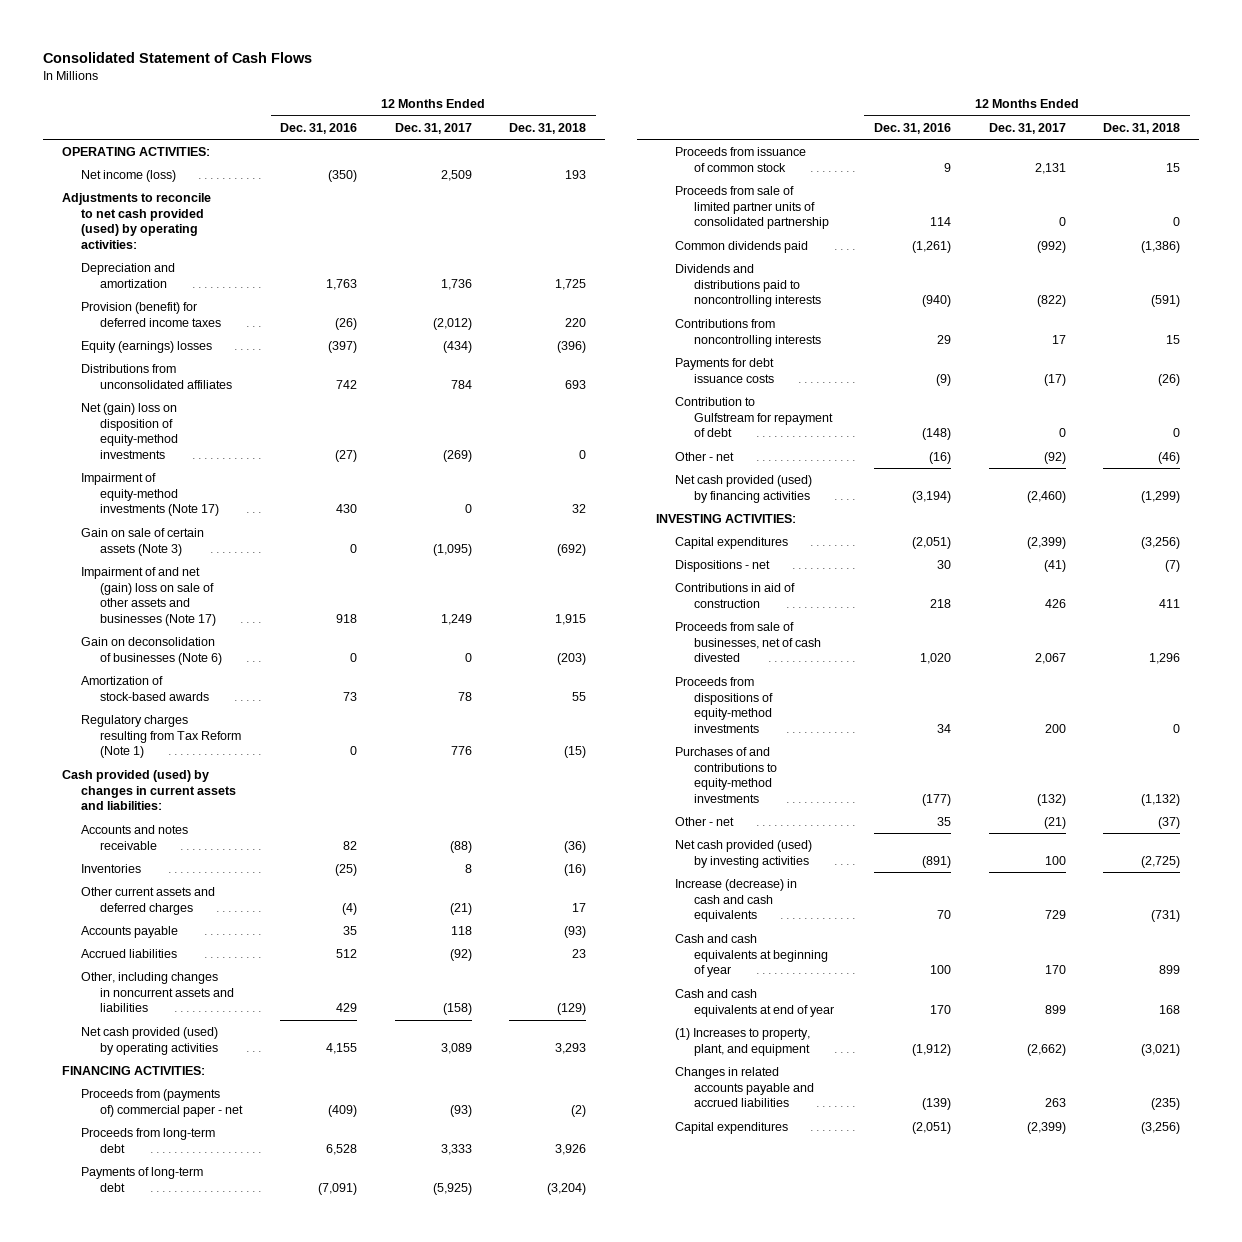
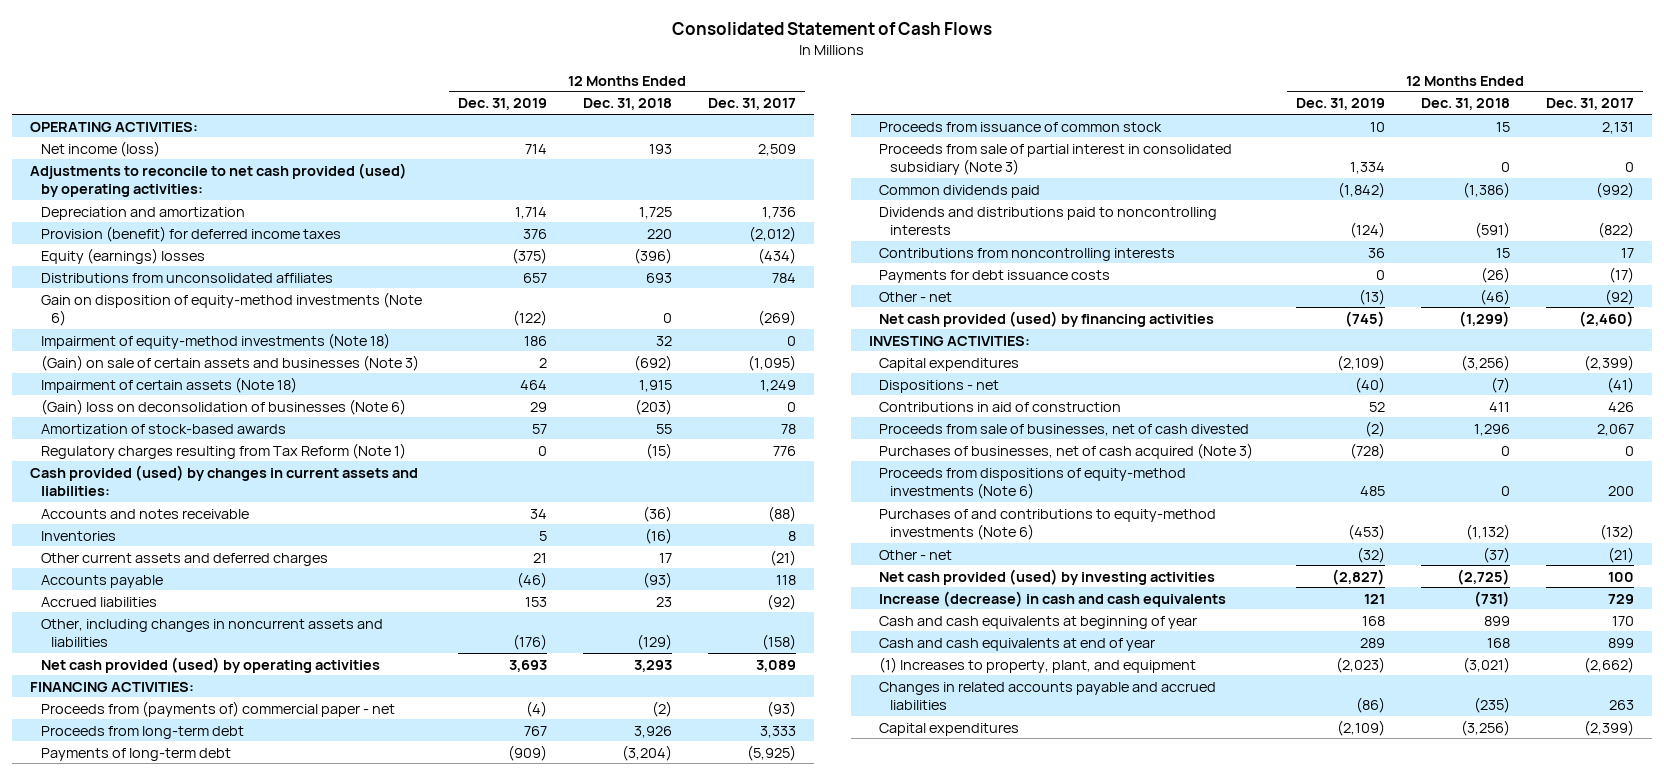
- | 12 Months Ended Dec. 31, 2016 | 12 Months Ended Dec. 31, 2017 | 12 Months Ended Dec. 31, 2018
+ | 12 Months Ended Dec. 31, 2019 | 12 Months Ended Dec. 31, 2018 | 12 Months Ended Dec. 31, 2017
- Net (gain) loss on disposition of equity-method investments | (27) | (269) | 0
- Impairment of equity-method investments (Note 17) | 430 | 0 | 32
- Gain on sale of certain assets (Note 3) | 0 | (1,095) | (692)
- Impairment of and net (gain) loss on sale of other assets and businesses (Note 17) | 918 | 1,249 | 1,915
- Gain on deconsolidation of businesses (Note 6) | 0 | 0 | (203)
+ Gain on disposition of equity-method investments (Note 6) | (122) | 0 | (269)
+ Impairment of equity-method investments (Note 18) | 186 | 32 | 0
+ (Gain) on sale of certain assets and businesses (Note 3) | 2 | (692) | (1,095)
+ Impairment of certain assets (Note 18) | 464 | 1,915 | 1,249
+ (Gain) loss on deconsolidation of businesses (Note 6) | 29 | (203) | 0
- Proceeds from sale of limited partner units of consolidated partnership | 114 | 0 | 0
+ Proceeds from sale of partial interest in consolidated subsidiary (Note 3) | 1,334 | 0 | 0
- Contribution to Gulfstream for repayment of debt | (148) | 0 | 0
- Proceeds from dispositions of equity-method investments | 34 | 200 | 0
- Purchases of and contributions to equity-method investments | (177) | (132) | (1,132)
+ Purchases of businesses, net of cash acquired (Note 3) | (728) | 0 | 0
+ Proceeds from dispositions of equity-method investments (Note 6) | 485 | 0 | 200
+ Purchases of and contributions to equity-method investments (Note 6) | (453) | (1,132) | (132)

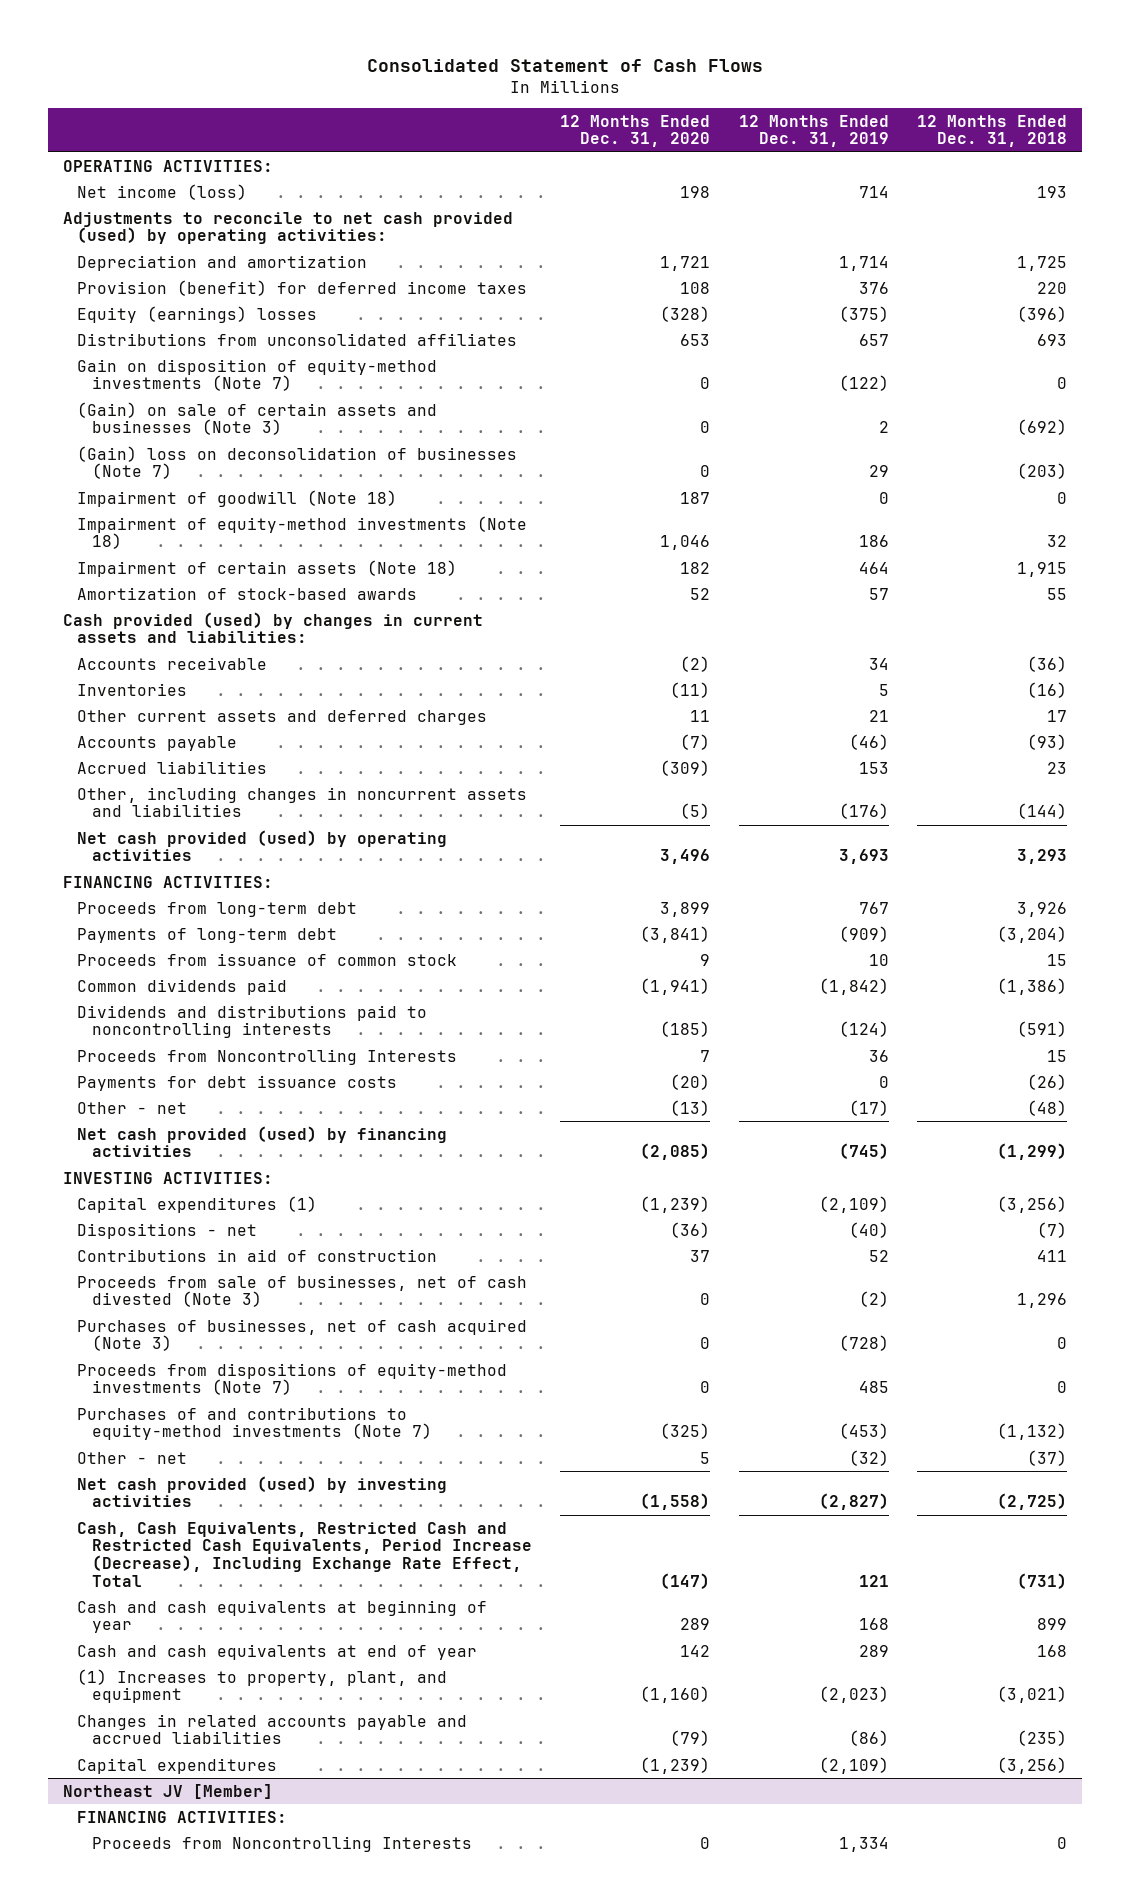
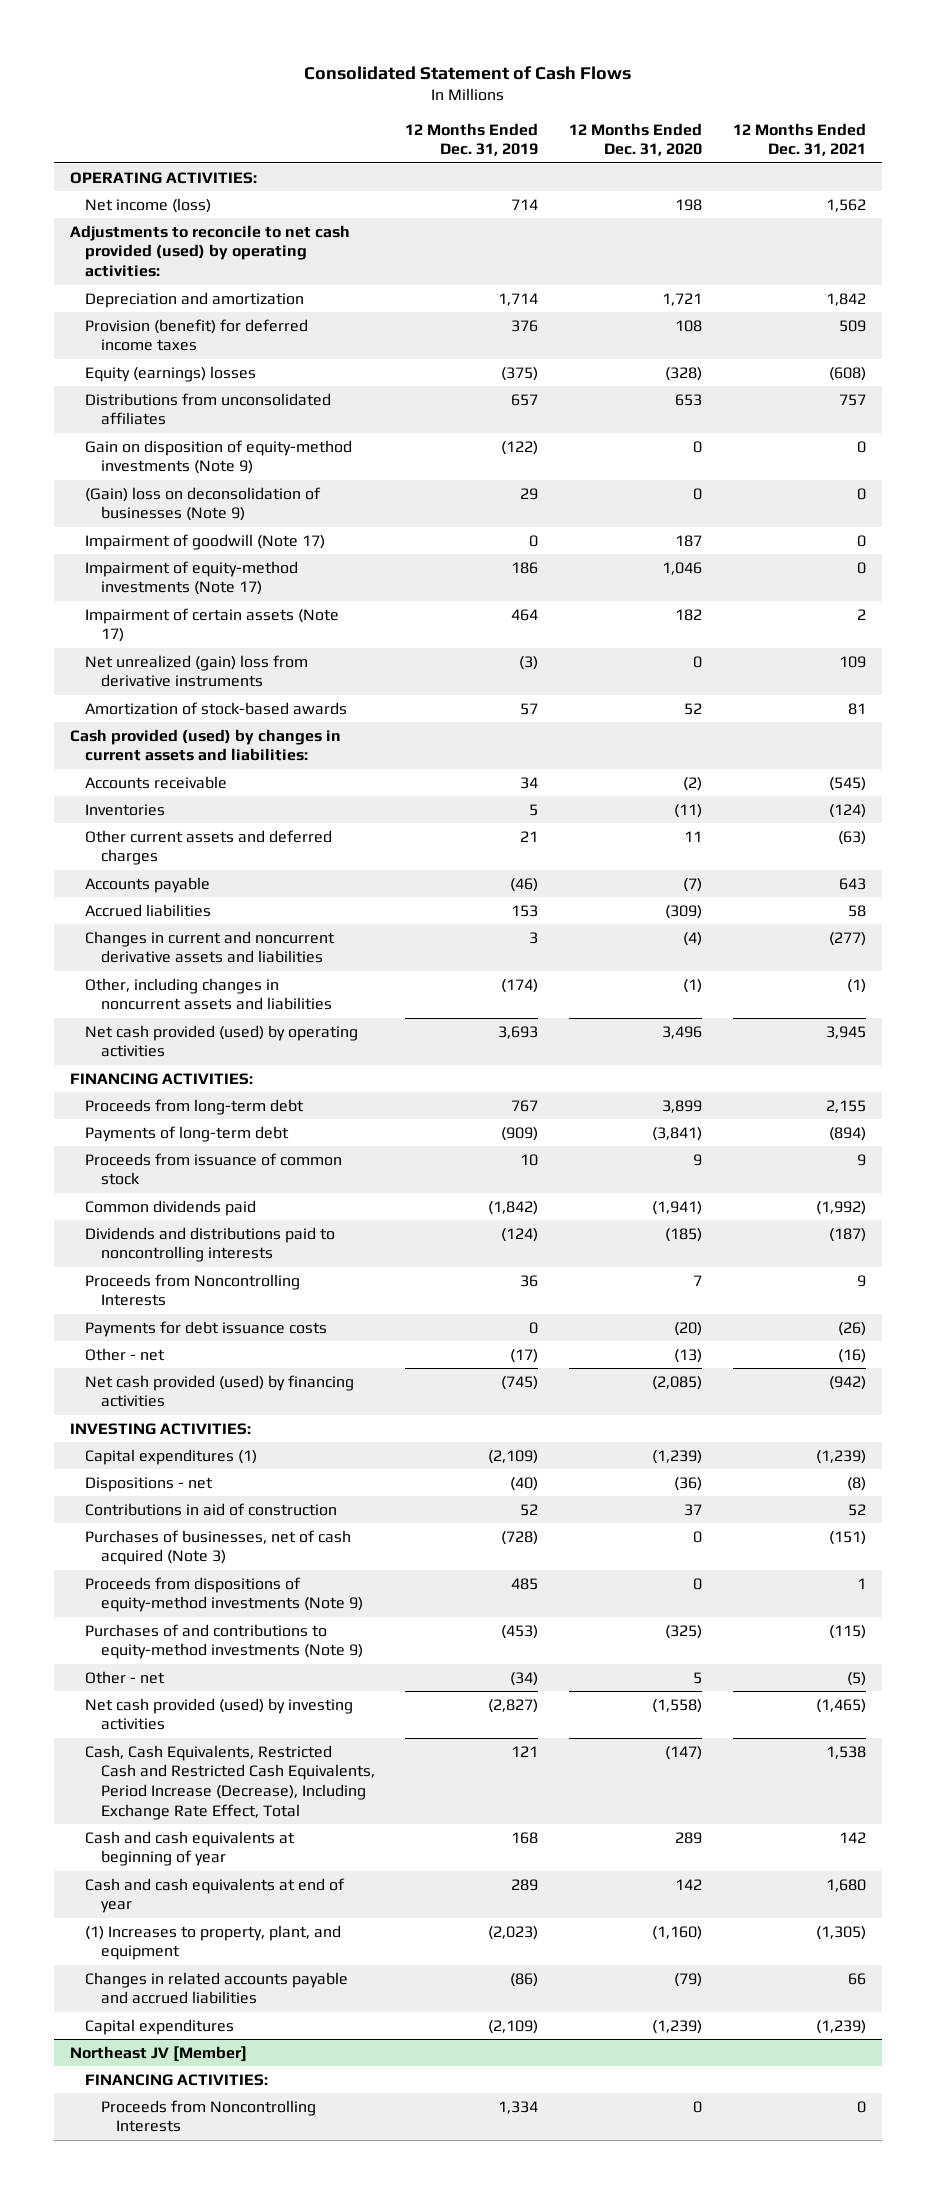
- | 12 Months Ended Dec. 31, 2020 | 12 Months Ended Dec. 31, 2019 | 12 Months Ended Dec. 31, 2018
+ | 12 Months Ended Dec. 31, 2019 | 12 Months Ended Dec. 31, 2020 | 12 Months Ended Dec. 31, 2021
- Gain on disposition of equity-method investments (Note 7) | 0 | (122) | 0
- (Gain) on sale of certain assets and businesses (Note 3) | 0 | 2 | (692)
- (Gain) loss on deconsolidation of businesses (Note 7) | 0 | 29 | (203)
- Impairment of goodwill (Note 18) | 187 | 0 | 0
- Impairment of equity-method investments (Note 18) | 1,046 | 186 | 32
- Impairment of certain assets (Note 18) | 182 | 464 | 1,915
+ Gain on disposition of equity-method investments (Note 9) | (122) | 0 | 0
+ (Gain) loss on deconsolidation of businesses (Note 9) | 29 | 0 | 0
+ Impairment of goodwill (Note 17) | 0 | 187 | 0
+ Impairment of equity-method investments (Note 17) | 186 | 1,046 | 0
+ Impairment of certain assets (Note 17) | 464 | 182 | 2
+ Net unrealized (gain) loss from derivative instruments | (3) | 0 | 109
- Other, including changes in noncurrent assets and liabilities | (5) | (176) | (144)
+ Changes in current and noncurrent derivative assets and liabilities | 3 | (4) | (277)
+ Other, including changes in noncurrent assets and liabilities | (174) | (1) | (1)
- Proceeds from sale of businesses, net of cash divested (Note 3) | 0 | (2) | 1,296
- Proceeds from dispositions of equity-method investments (Note 7) | 0 | 485 | 0
- Purchases of and contributions to equity-method investments (Note 7) | (325) | (453) | (1,132)
- Other - net | 5 | (32) | (37)
+ Proceeds from dispositions of equity-method investments (Note 9) | 485 | 0 | 1
+ Purchases of and contributions to equity-method investments (Note 9) | (453) | (325) | (115)
+ Other - net | (34) | 5 | (5)

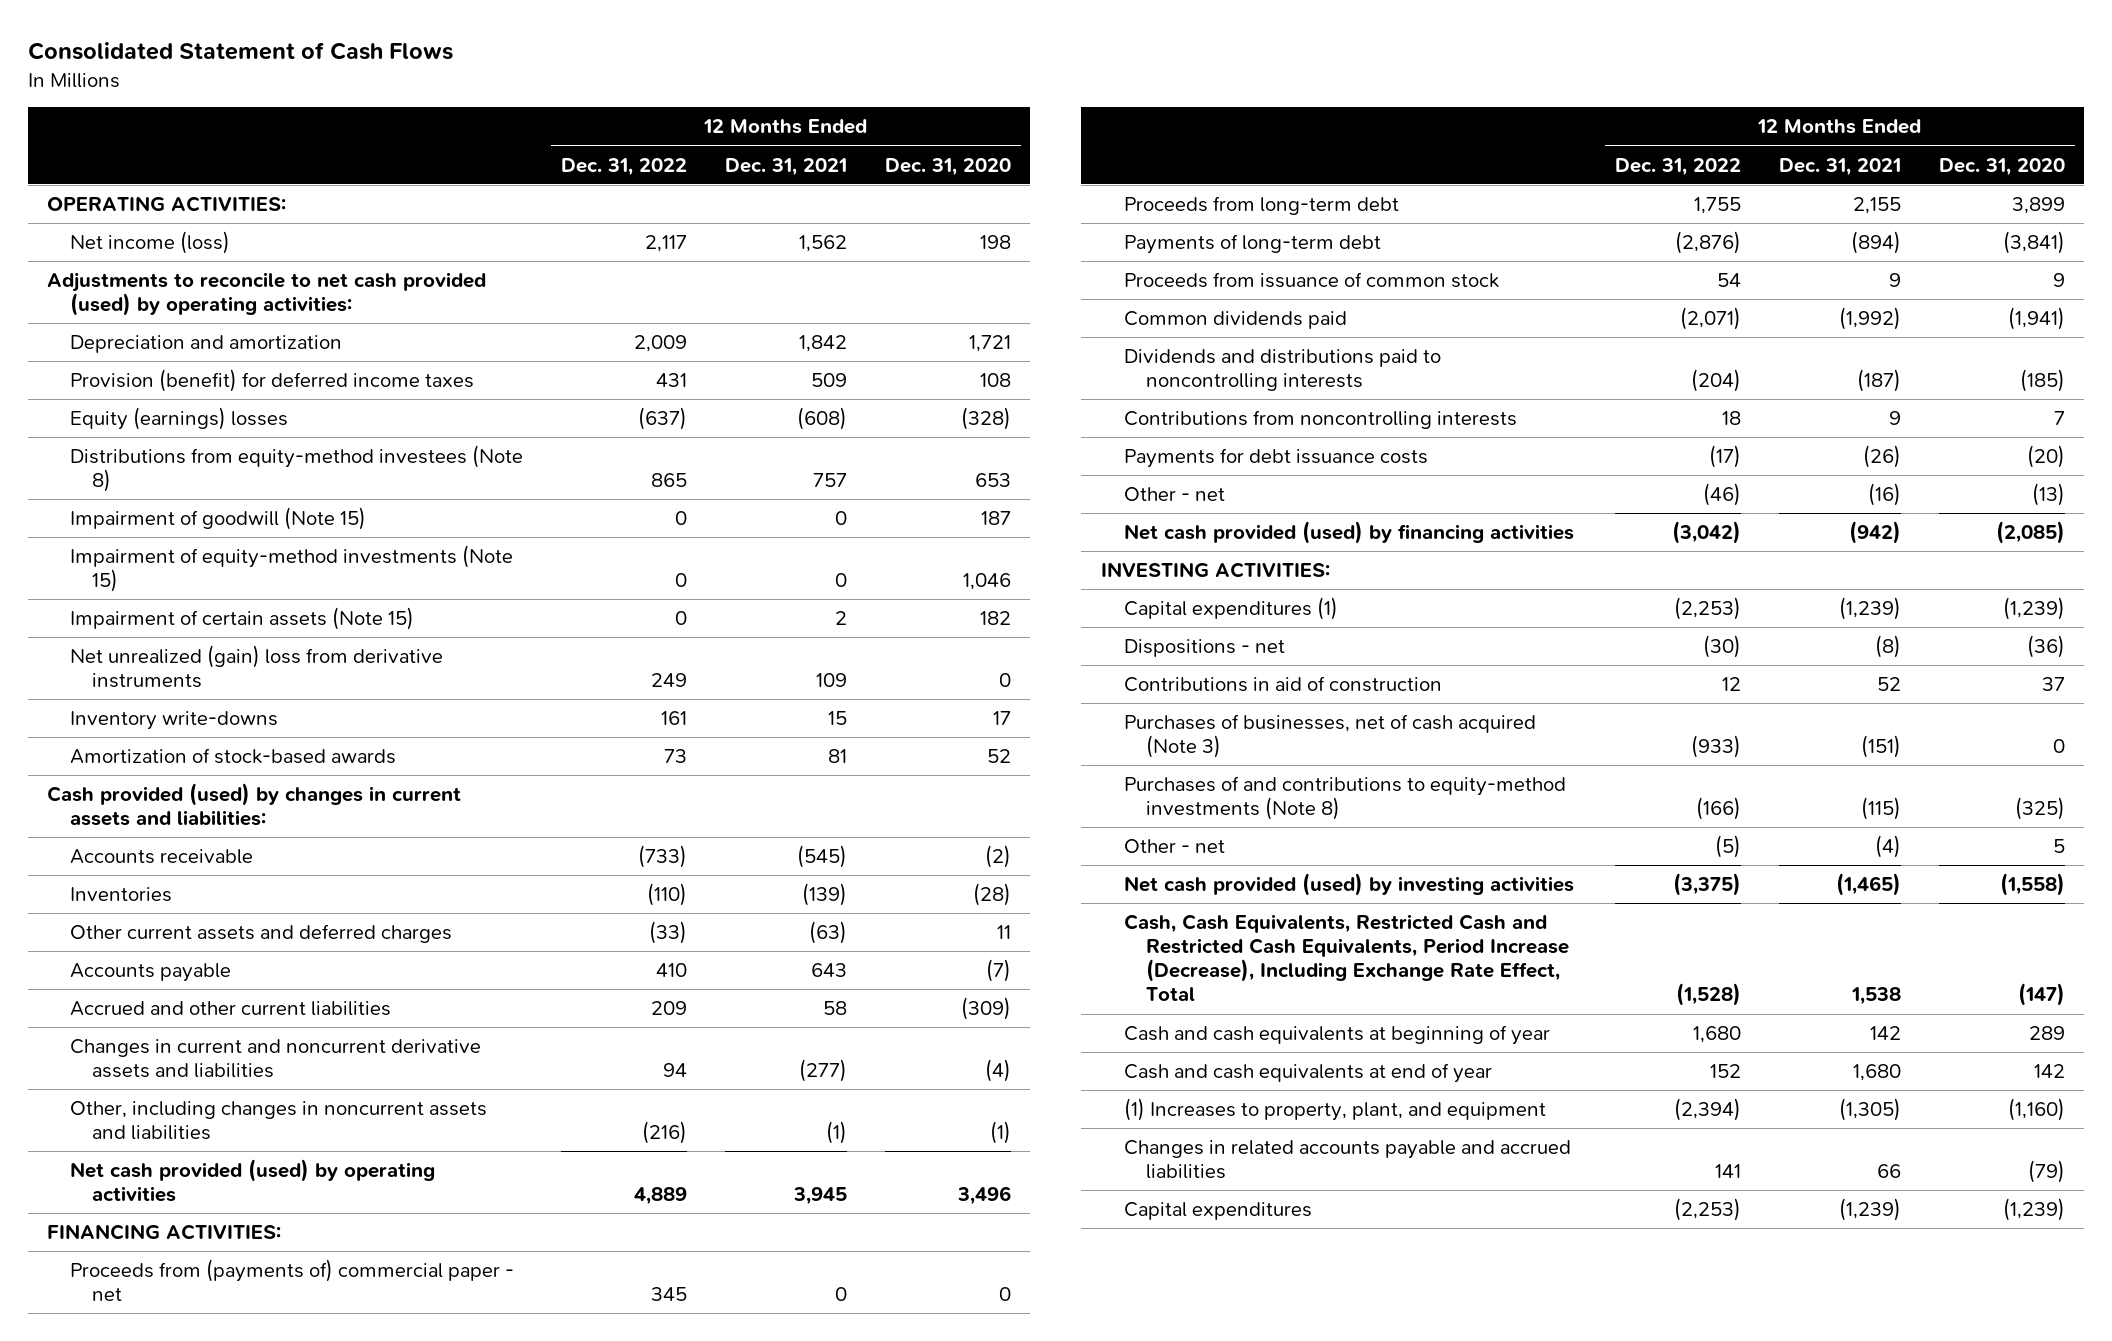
- | 12 Months Ended Dec. 31, 2019 | 12 Months Ended Dec. 31, 2020 | 12 Months Ended Dec. 31, 2021
+ | 12 Months Ended Dec. 31, 2022 | 12 Months Ended Dec. 31, 2021 | 12 Months Ended Dec. 31, 2020
- Distributions from unconsolidated affiliates | 657 | 653 | 757
- Gain on disposition of equity-method investments (Note 9) | (122) | 0 | 0
- (Gain) loss on deconsolidation of businesses (Note 9) | 29 | 0 | 0
- Impairment of goodwill (Note 17) | 0 | 187 | 0
- Impairment of equity-method investments (Note 17) | 186 | 1,046 | 0
- Impairment of certain assets (Note 17) | 464 | 182 | 2
+ Distributions from equity-method investees (Note 8) | 865 | 757 | 653
+ Impairment of goodwill (Note 15) | 0 | 0 | 187
+ Impairment of equity-method investments (Note 15) | 0 | 0 | 1,046
+ Impairment of certain assets (Note 15) | 0 | 2 | 182
+ Inventory write-downs | 161 | 15 | 17
- Inventories | 5 | (11) | (124)
+ Inventories | (110) | (139) | (28)
- Accrued liabilities | 153 | (309) | 58
+ Accrued and other current liabilities | 209 | 58 | (309)
+ Proceeds from (payments of) commercial paper - net | 345 | 0 | 0
- Proceeds from Noncontrolling Interests | 36 | 7 | 9
+ Contributions from noncontrolling interests | 18 | 9 | 7
- Proceeds from dispositions of equity-method investments (Note 9) | 485 | 0 | 1
- Purchases of and contributions to equity-method investments (Note 9) | (453) | (325) | (115)
- Other - net | (34) | 5 | (5)
+ Purchases of and contributions to equity-method investments (Note 8) | (166) | (115) | (325)
+ Other - net | (5) | (4) | 5
- Northeast JV [Member]
- FINANCING ACTIVITIES:
- Proceeds from Noncontrolling Interests | 1,334 | 0 | 0

